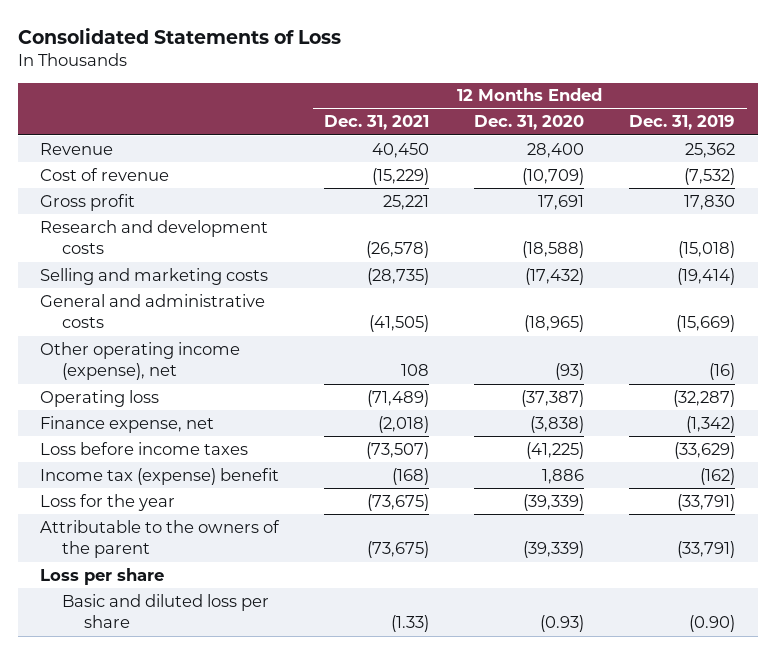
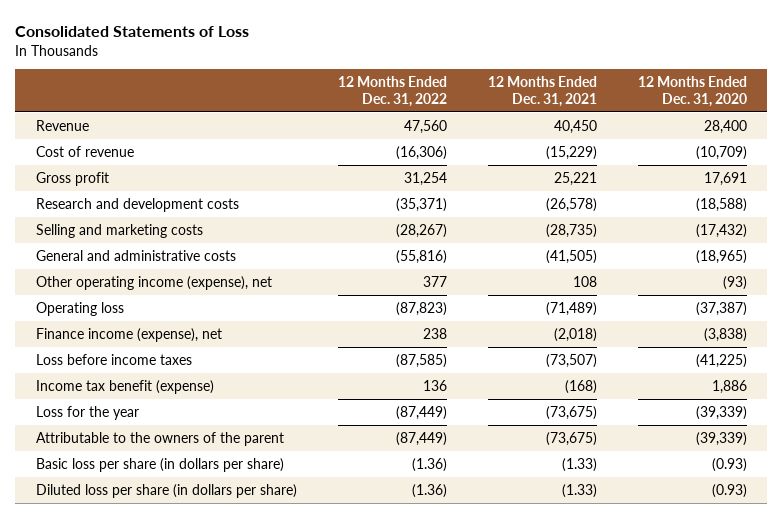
- | 12 Months Ended Dec. 31, 2021 | 12 Months Ended Dec. 31, 2020 | 12 Months Ended Dec. 31, 2019
+ | 12 Months Ended Dec. 31, 2022 | 12 Months Ended Dec. 31, 2021 | 12 Months Ended Dec. 31, 2020
- Finance expense, net | (2,018) | (3,838) | (1,342)
+ Finance income (expense), net | 238 | (2,018) | (3,838)
- Income tax (expense) benefit | (168) | 1,886 | (162)
+ Income tax benefit (expense) | 136 | (168) | 1,886
- Loss per share
- Basic and diluted loss per share | (1.33) | (0.93) | (0.90)
+ Basic loss per share (in dollars per share) | (1.36) | (1.33) | (0.93)
+ Diluted loss per share (in dollars per share) | (1.36) | (1.33) | (0.93)

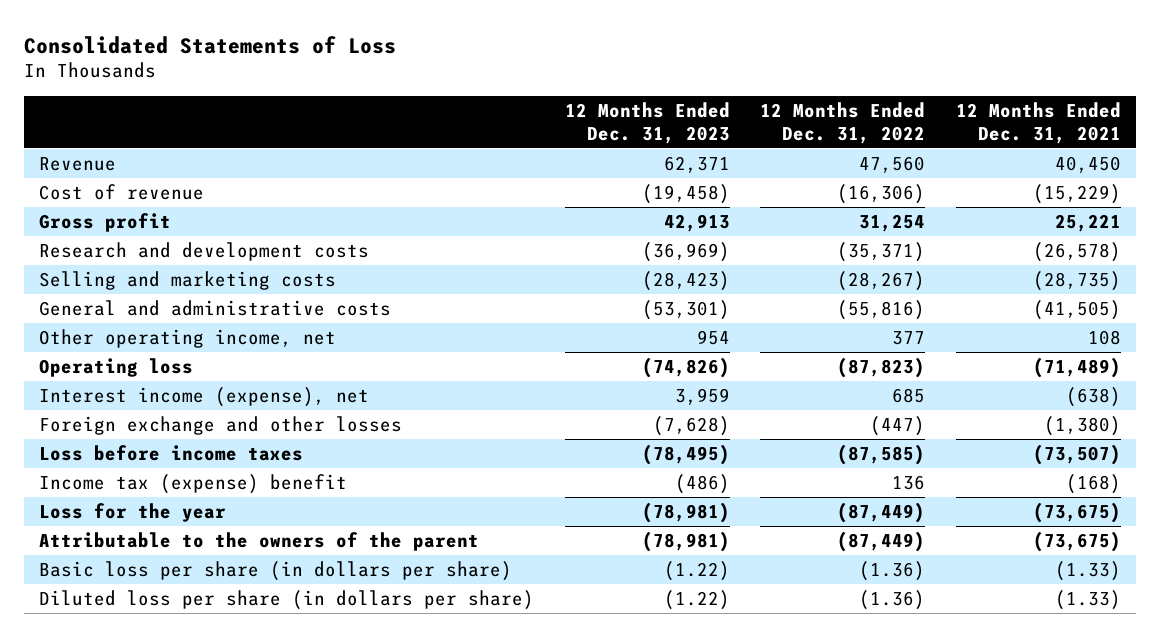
- | 12 Months Ended Dec. 31, 2022 | 12 Months Ended Dec. 31, 2021 | 12 Months Ended Dec. 31, 2020
+ | 12 Months Ended Dec. 31, 2023 | 12 Months Ended Dec. 31, 2022 | 12 Months Ended Dec. 31, 2021
- Other operating income (expense), net | 377 | 108 | (93)
+ Other operating income, net | 954 | 377 | 108
- Finance income (expense), net | 238 | (2,018) | (3,838)
+ Interest income (expense), net | 3,959 | 685 | (638)
+ Foreign exchange and other losses | (7,628) | (447) | (1,380)
- Income tax benefit (expense) | 136 | (168) | 1,886
+ Income tax (expense) benefit | (486) | 136 | (168)

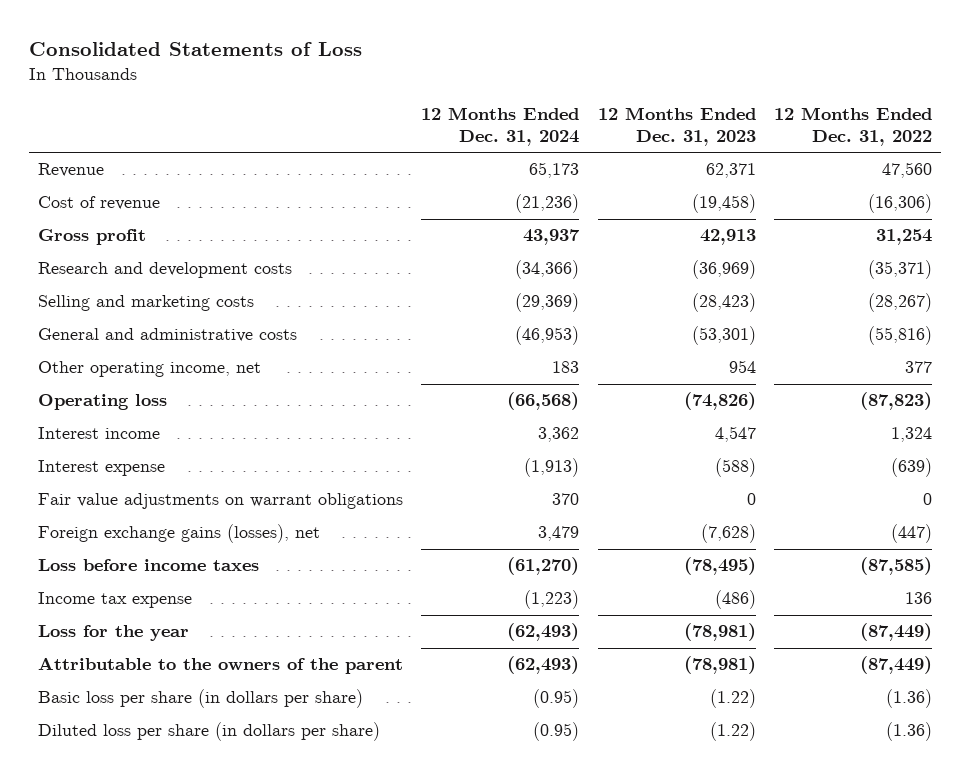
- | 12 Months Ended Dec. 31, 2023 | 12 Months Ended Dec. 31, 2022 | 12 Months Ended Dec. 31, 2021
+ | 12 Months Ended Dec. 31, 2024 | 12 Months Ended Dec. 31, 2023 | 12 Months Ended Dec. 31, 2022
- Interest income (expense), net | 3,959 | 685 | (638)
- Foreign exchange and other losses | (7,628) | (447) | (1,380)
+ Interest income | 3,362 | 4,547 | 1,324
+ Interest expense | (1,913) | (588) | (639)
+ Fair value adjustments on warrant obligations | 370 | 0 | 0
+ Foreign exchange gains (losses), net | 3,479 | (7,628) | (447)
- Income tax (expense) benefit | (486) | 136 | (168)
+ Income tax expense | (1,223) | (486) | 136

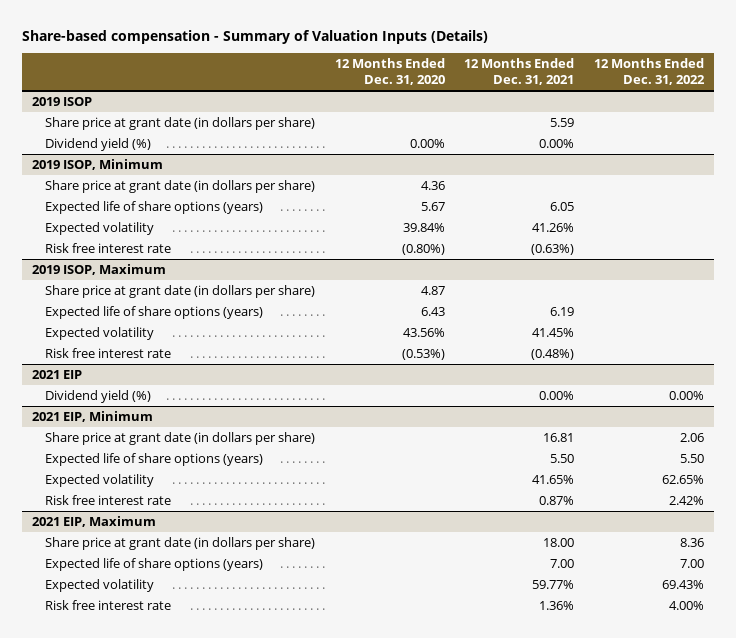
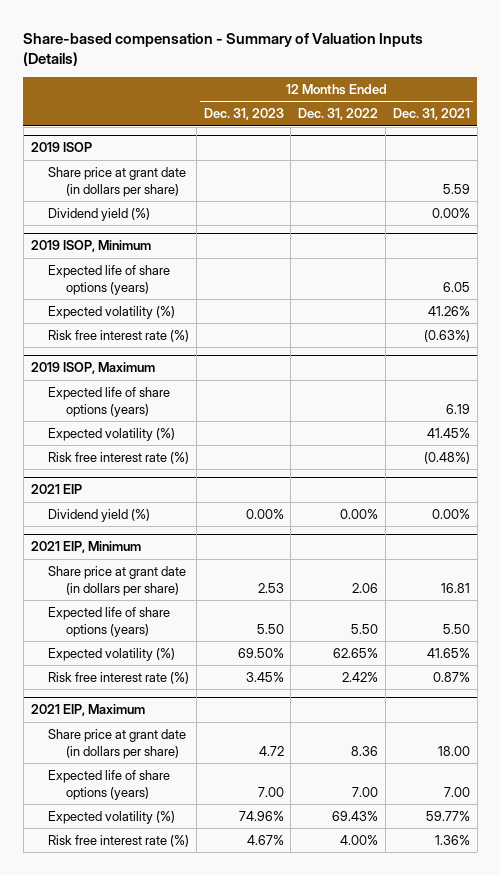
- | 12 Months Ended Dec. 31, 2020 | 12 Months Ended Dec. 31, 2021 | 12 Months Ended Dec. 31, 2022
+ | 12 Months Ended Dec. 31, 2023 | 12 Months Ended Dec. 31, 2022 | 12 Months Ended Dec. 31, 2021
@ 2019 ISOP, Minimum
- Share price at grant date (in dollars per share) | 4.36 | |
- Expected volatility | 39.84% | 41.26% |
- Risk free interest rate | (0.80%) | (0.63%) |
+ Expected volatility (%) | | | 41.26%
+ Risk free interest rate (%) | | | (0.63%)
@ 2019 ISOP, Maximum
- Share price at grant date (in dollars per share) | 4.87 | |
- Expected volatility | 43.56% | 41.45% |
- Risk free interest rate | (0.53%) | (0.48%) |
+ Expected volatility (%) | | | 41.45%
+ Risk free interest rate (%) | | | (0.48%)
@ 2021 EIP, Minimum
- Expected volatility | | 41.65% | 62.65%
- Risk free interest rate | | 0.87% | 2.42%
+ Expected volatility (%) | 69.50% | 62.65% | 41.65%
+ Risk free interest rate (%) | 3.45% | 2.42% | 0.87%
@ 2021 EIP, Maximum
- Expected volatility | | 59.77% | 69.43%
- Risk free interest rate | | 1.36% | 4.00%
+ Expected volatility (%) | 74.96% | 69.43% | 59.77%
+ Risk free interest rate (%) | 4.67% | 4.00% | 1.36%

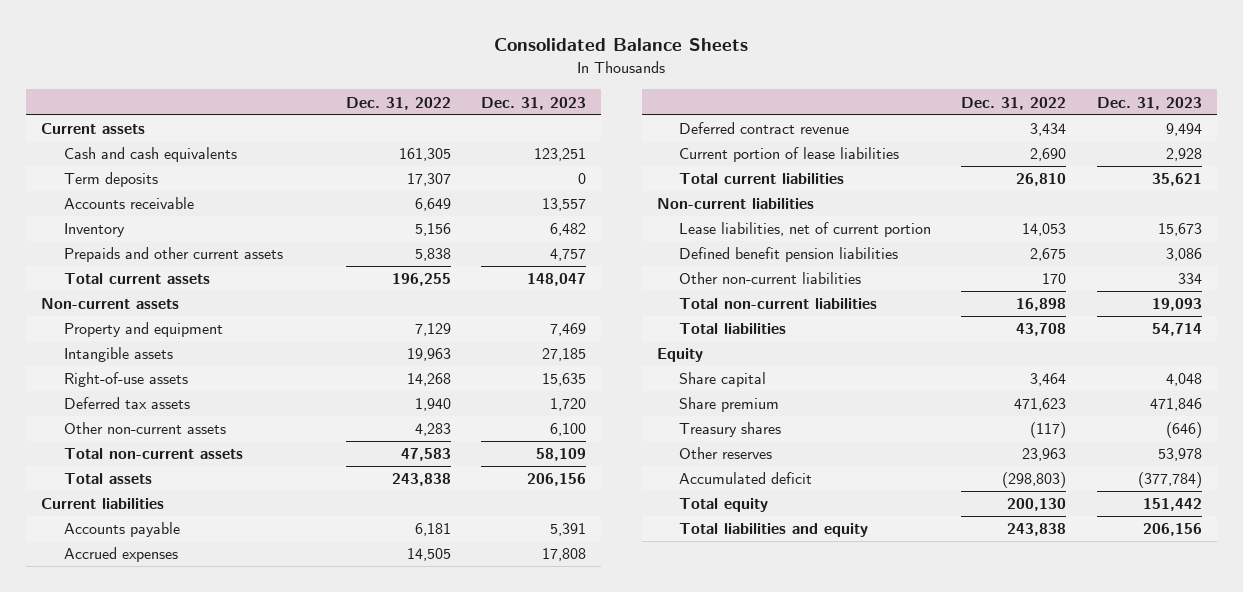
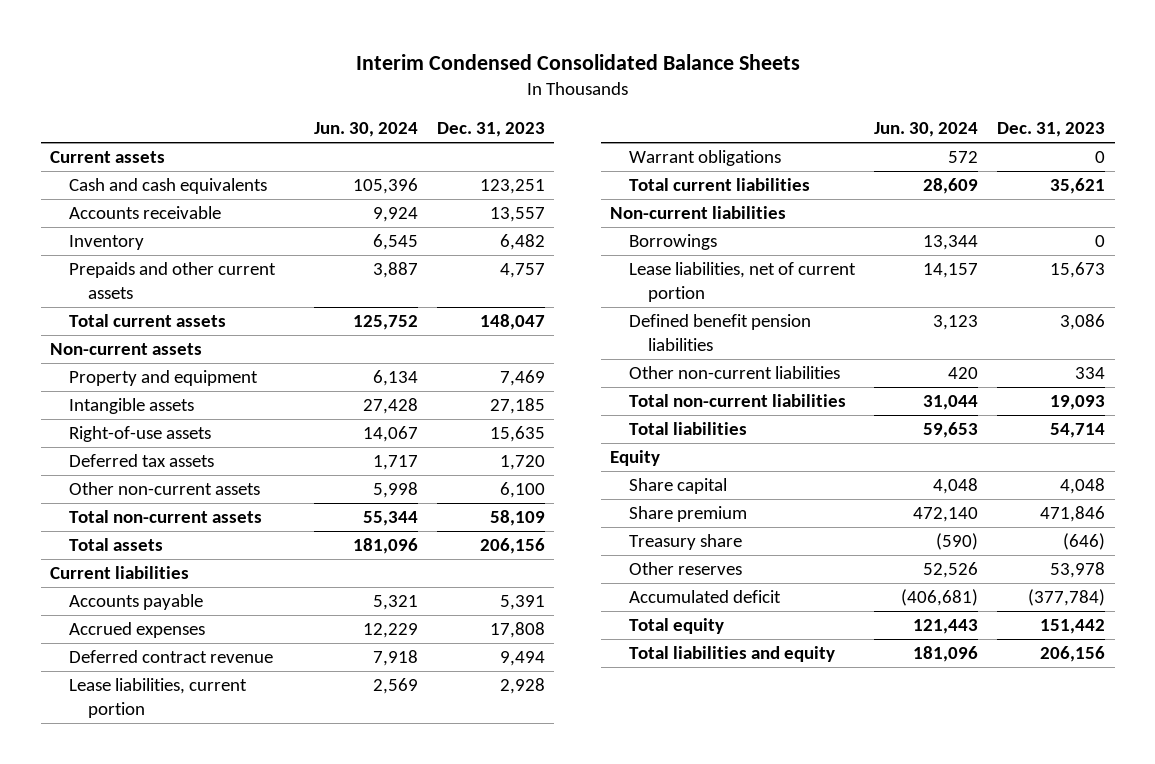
- Consolidated Balance Sheets
+ Interim Condensed Consolidated Balance Sheets
- | Dec. 31, 2022 | Dec. 31, 2023
+ | Jun. 30, 2024 | Dec. 31, 2023
- Term deposits | 17,307 | 0
- Current portion of lease liabilities | 2,690 | 2,928
+ Lease liabilities, current portion | 2,569 | 2,928
+ Warrant obligations | 572 | 0
+ Borrowings | 13,344 | 0
- Treasury shares | (117) | (646)
+ Treasury share | (590) | (646)

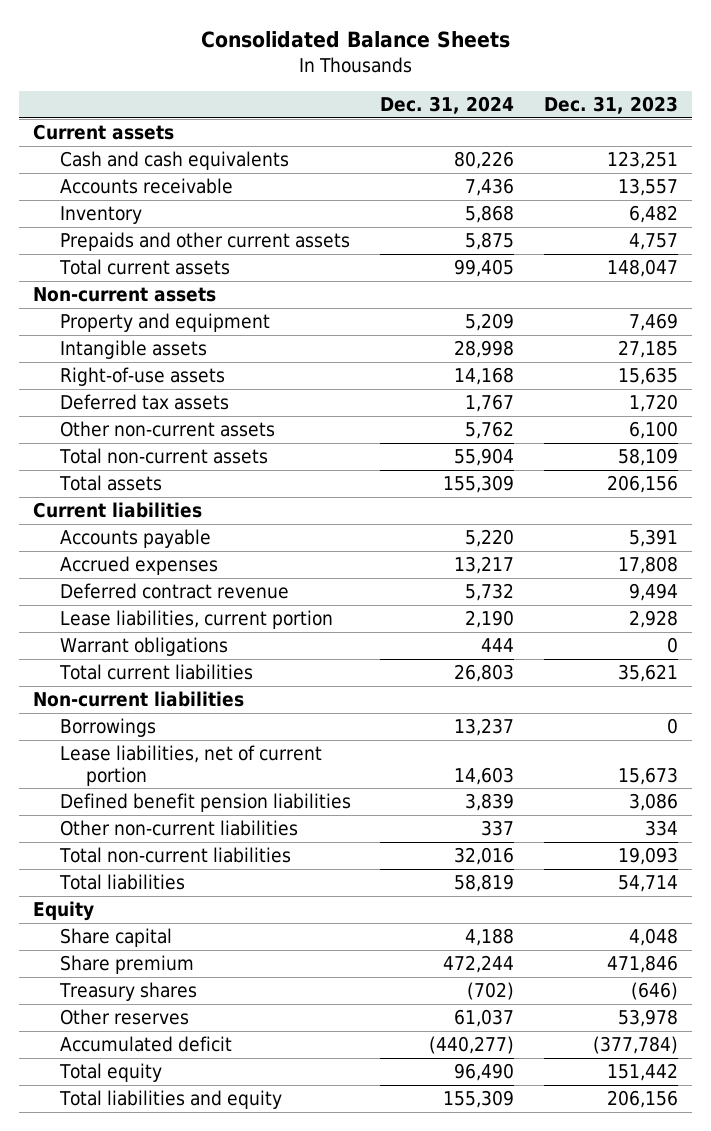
- Interim Condensed Consolidated Balance Sheets
+ Consolidated Balance Sheets
- | Jun. 30, 2024 | Dec. 31, 2023
+ | Dec. 31, 2024 | Dec. 31, 2023
- Treasury share | (590) | (646)
+ Treasury shares | (702) | (646)

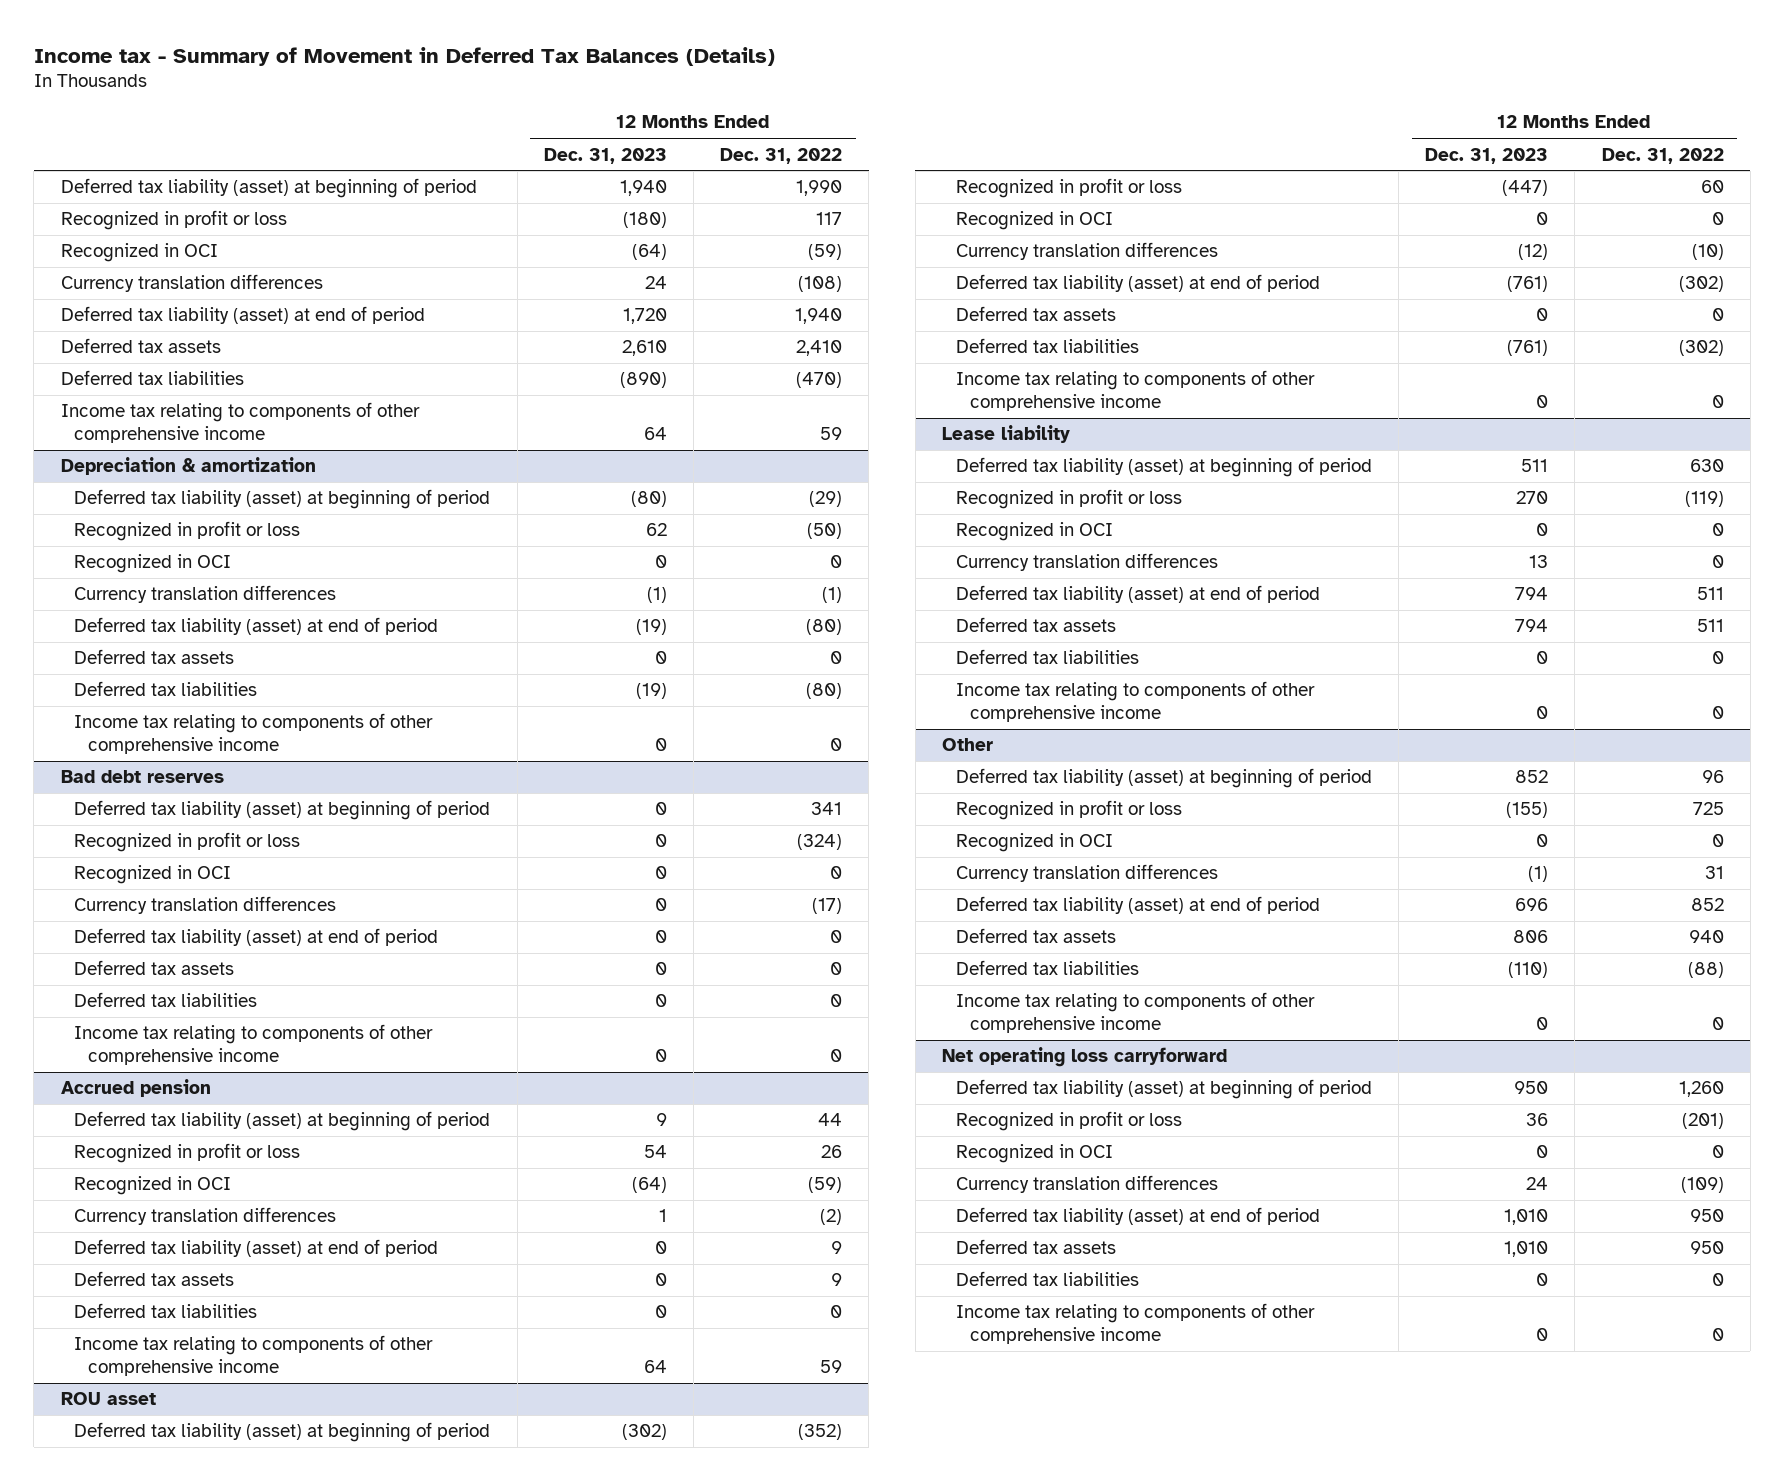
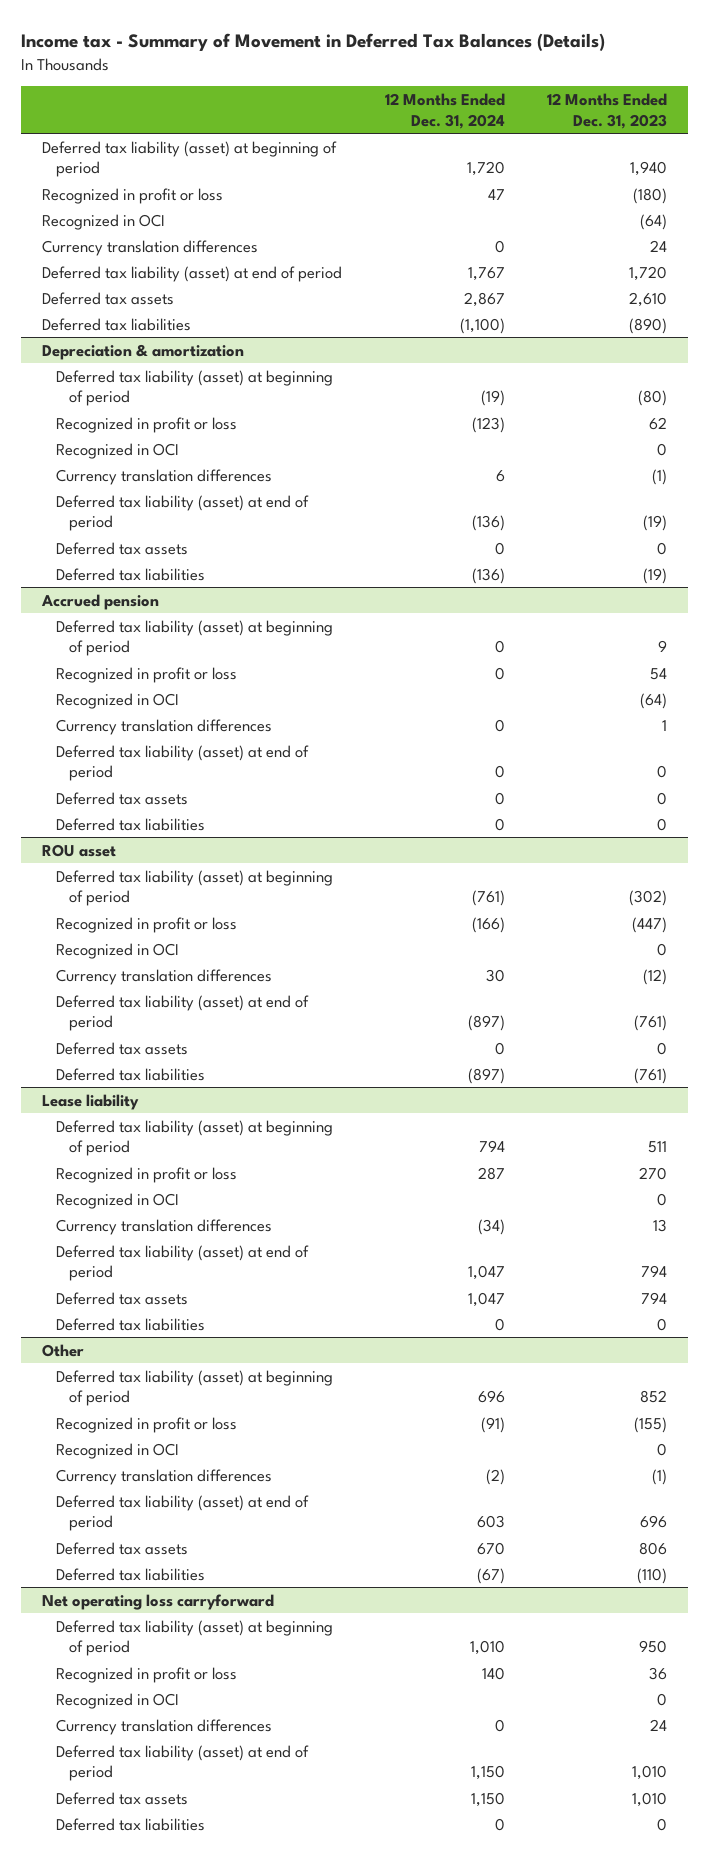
- | 12 Months Ended Dec. 31, 2023 | 12 Months Ended Dec. 31, 2022
+ | 12 Months Ended Dec. 31, 2024 | 12 Months Ended Dec. 31, 2023
- Income tax relating to components of other comprehensive income | 64 | 59
@ Depreciation & amortization
- Income tax relating to components of other comprehensive income | 0 | 0
- Bad debt reserves
- Deferred tax liability (asset) at beginning of period | 0 | 341
- Recognized in profit or loss | 0 | (324)
- Recognized in OCI | 0 | 0
- Currency translation differences | 0 | (17)
- Deferred tax liability (asset) at end of period | 0 | 0
- Deferred tax assets | 0 | 0
- Deferred tax liabilities | 0 | 0
- Income tax relating to components of other comprehensive income | 0 | 0
@ Accrued pension
- Income tax relating to components of other comprehensive income | 64 | 59
@ ROU asset
- Income tax relating to components of other comprehensive income | 0 | 0
@ Lease liability
- Income tax relating to components of other comprehensive income | 0 | 0
@ Other
- Income tax relating to components of other comprehensive income | 0 | 0
@ Net operating loss carryforward
- Income tax relating to components of other comprehensive income | 0 | 0

